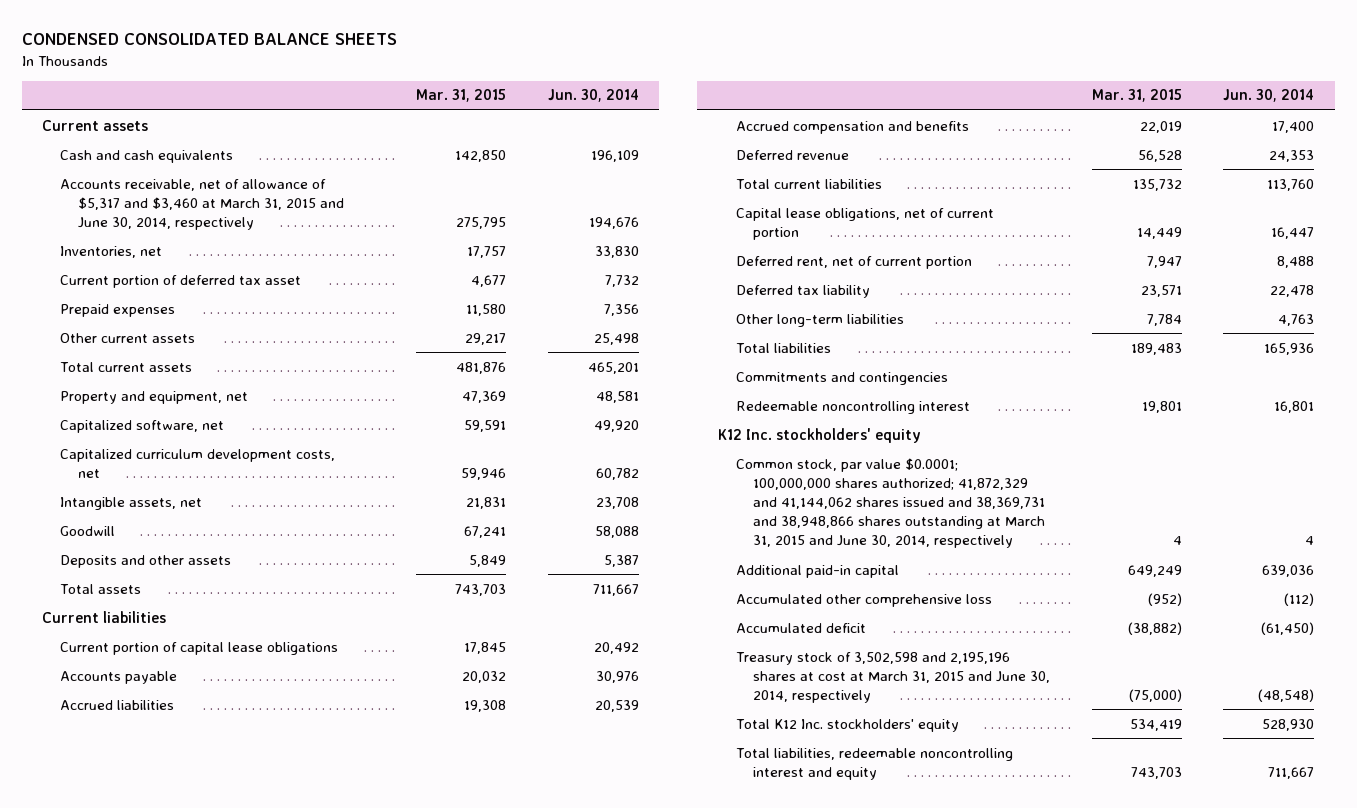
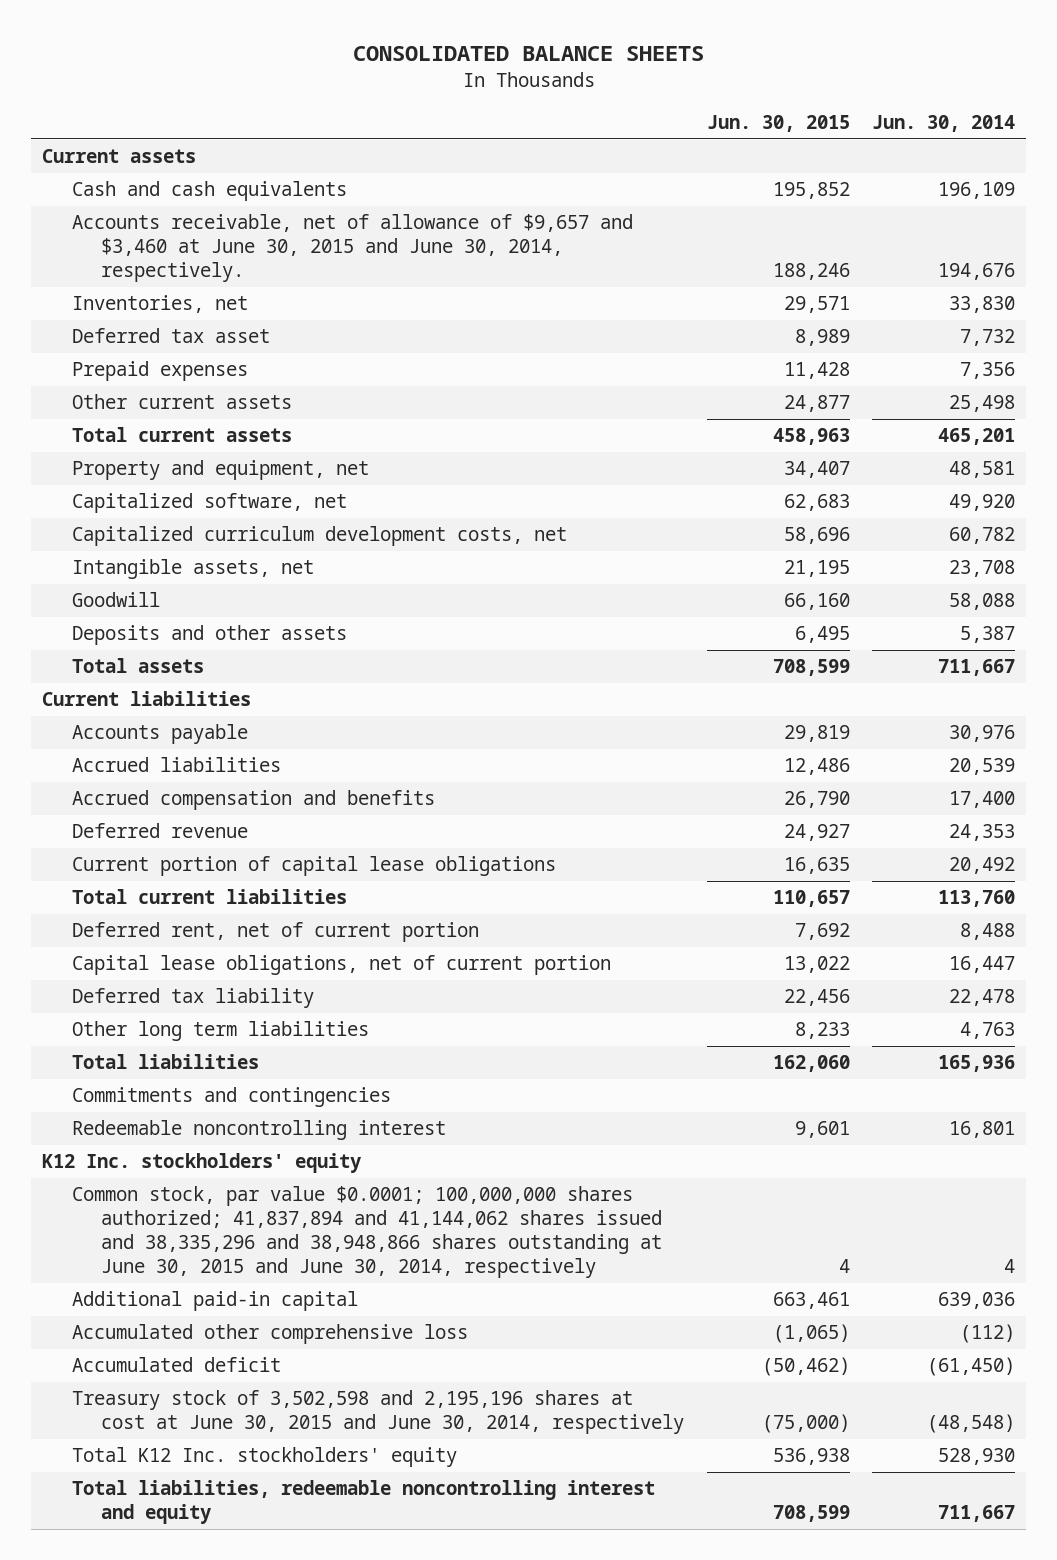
- CONDENSED CONSOLIDATED BALANCE SHEETS
+ CONSOLIDATED BALANCE SHEETS
- | Mar. 31, 2015 | Jun. 30, 2014
+ | Jun. 30, 2015 | Jun. 30, 2014
- Accounts receivable, net of allowance of $5,317 and $3,460 at March 31, 2015 and June 30, 2014, respectively | 275,795 | 194,676
+ Accounts receivable, net of allowance of $9,657 and $3,460 at June 30, 2015 and June 30, 2014, respectively. | 188,246 | 194,676
- Current portion of deferred tax asset | 4,677 | 7,732
+ Deferred tax asset | 8,989 | 7,732
moved down: Current portion of capital lease obligations | 16,635 | 20,492
moved down: Capital lease obligations, net of current portion | 13,022 | 16,447
- Other long-term liabilities | 7,784 | 4,763
+ Other long term liabilities | 8,233 | 4,763
- Common stock, par value $0.0001; 100,000,000 shares authorized; 41,872,329 and 41,144,062 shares issued and 38,369,731 and 38,948,866 shares outstanding at March 31, 2015 and June 30, 2014, respectively | 4 | 4
+ Common stock, par value $0.0001; 100,000,000 shares authorized; 41,837,894 and 41,144,062 shares issued and 38,335,296 and 38,948,866 shares outstanding at June 30, 2015 and June 30, 2014, respectively | 4 | 4
- Treasury stock of 3,502,598 and 2,195,196 shares at cost at March 31, 2015 and June 30, 2014, respectively | (75,000) | (48,548)
+ Treasury stock of 3,502,598 and 2,195,196 shares at cost at June 30, 2015 and June 30, 2014, respectively | (75,000) | (48,548)

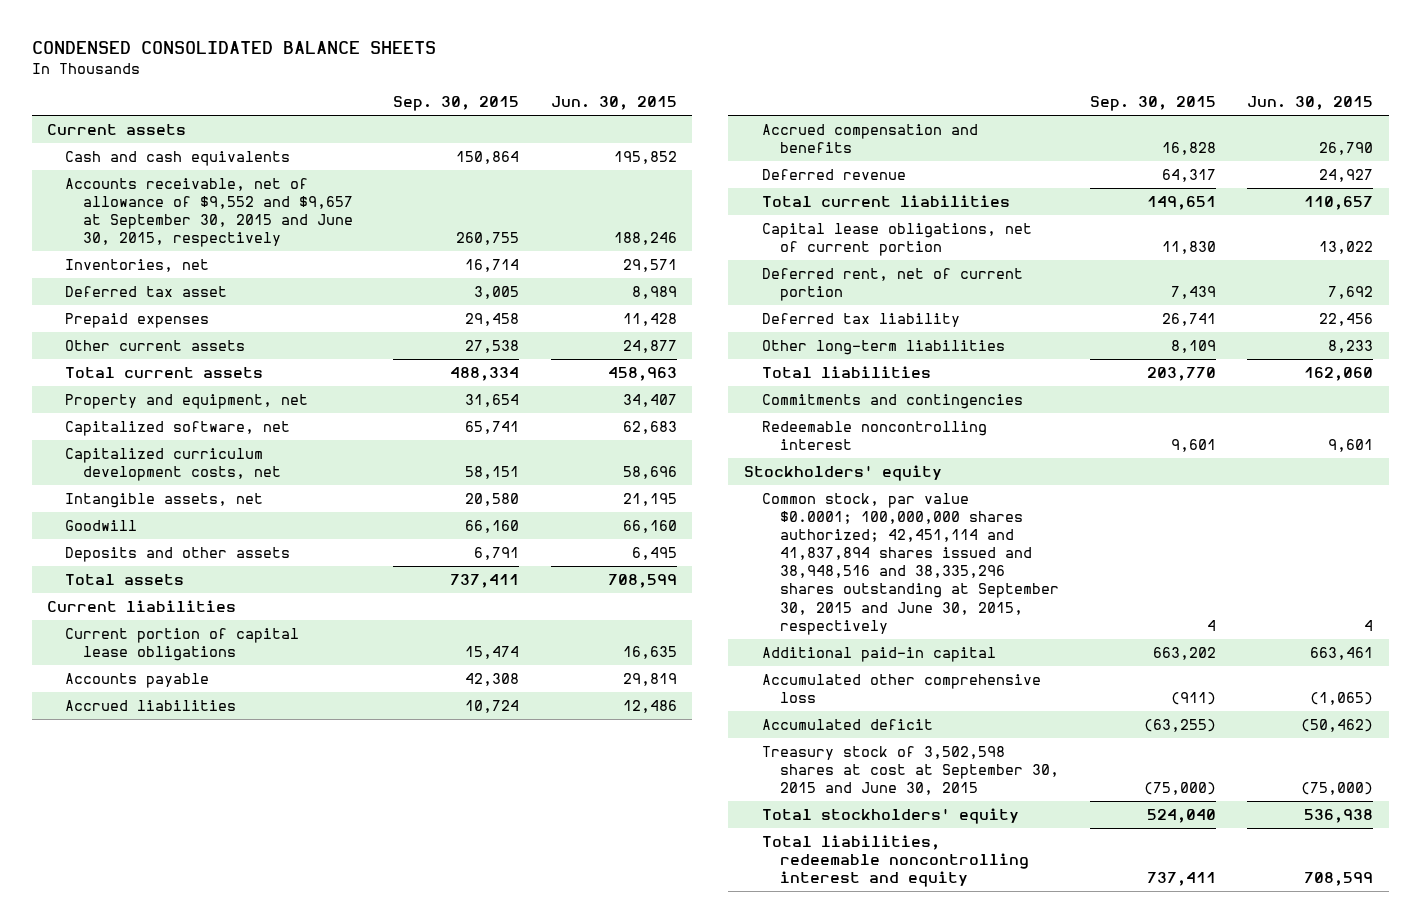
- CONSOLIDATED BALANCE SHEETS
+ CONDENSED CONSOLIDATED BALANCE SHEETS
- | Jun. 30, 2015 | Jun. 30, 2014
+ | Sep. 30, 2015 | Jun. 30, 2015
- Accounts receivable, net of allowance of $9,657 and $3,460 at June 30, 2015 and June 30, 2014, respectively. | 188,246 | 194,676
+ Accounts receivable, net of allowance of $9,552 and $9,657 at September 30, 2015 and June 30, 2015, respectively | 260,755 | 188,246
moved up: Current portion of capital lease obligations | 15,474 | 16,635
moved down: Deferred rent, net of current portion | 7,439 | 7,692
- Other long term liabilities | 8,233 | 4,763
+ Other long-term liabilities | 8,109 | 8,233
- K12 Inc. stockholders' equity
- Common stock, par value $0.0001; 100,000,000 shares authorized; 41,837,894 and 41,144,062 shares issued and 38,335,296 and 38,948,866 shares outstanding at June 30, 2015 and June 30, 2014, respectively | 4 | 4
+ Stockholders' equity
+ Common stock, par value $0.0001; 100,000,000 shares authorized; 42,451,114 and 41,837,894 shares issued and 38,948,516 and 38,335,296 shares outstanding at September 30, 2015 and June 30, 2015, respectively | 4 | 4
- Treasury stock of 3,502,598 and 2,195,196 shares at cost at June 30, 2015 and June 30, 2014, respectively | (75,000) | (48,548)
- Total K12 Inc. stockholders' equity | 536,938 | 528,930
+ Treasury stock of 3,502,598 shares at cost at September 30, 2015 and June 30, 2015 | (75,000) | (75,000)
+ Total stockholders' equity | 524,040 | 536,938

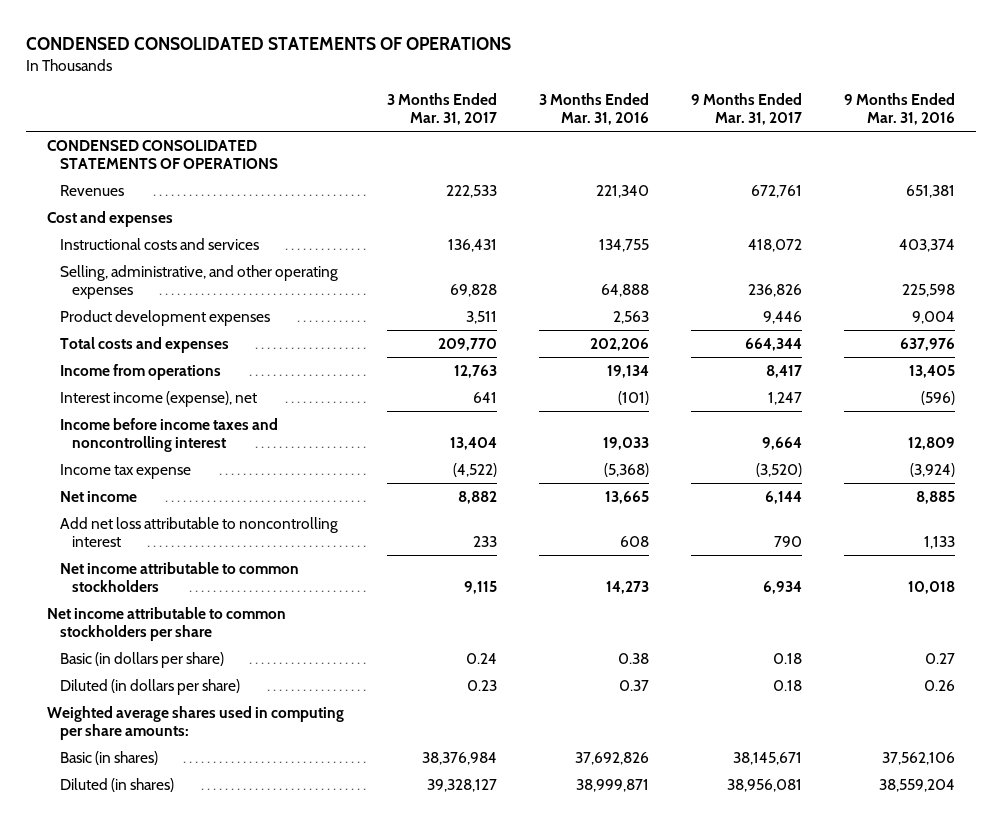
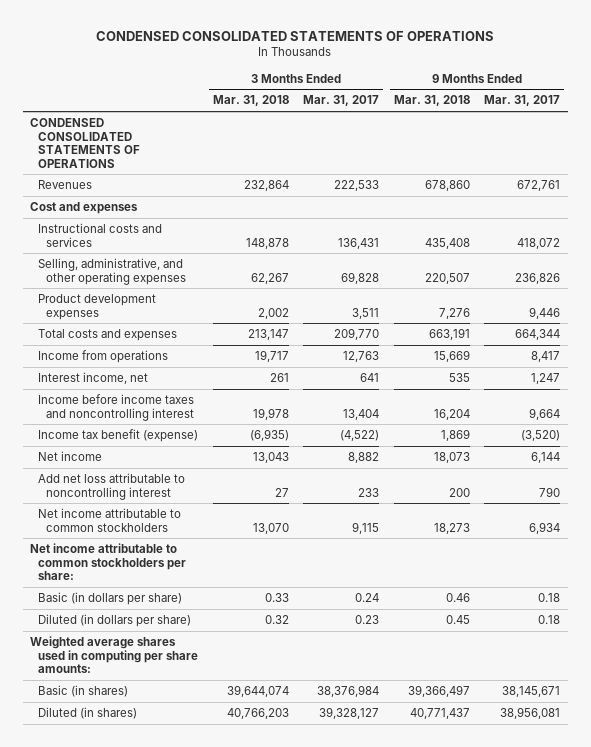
- | 3 Months Ended Mar. 31, 2017 | 3 Months Ended Mar. 31, 2016 | 9 Months Ended Mar. 31, 2017 | 9 Months Ended Mar. 31, 2016
+ | 3 Months Ended Mar. 31, 2018 | 3 Months Ended Mar. 31, 2017 | 9 Months Ended Mar. 31, 2018 | 9 Months Ended Mar. 31, 2017
- Interest income (expense), net | 641 | (101) | 1,247 | (596)
+ Interest income, net | 261 | 641 | 535 | 1,247
- Income tax expense | (4,522) | (5,368) | (3,520) | (3,924)
+ Income tax benefit (expense) | (6,935) | (4,522) | 1,869 | (3,520)
- Net income attributable to common stockholders per share
+ Net income attributable to common stockholders per share:

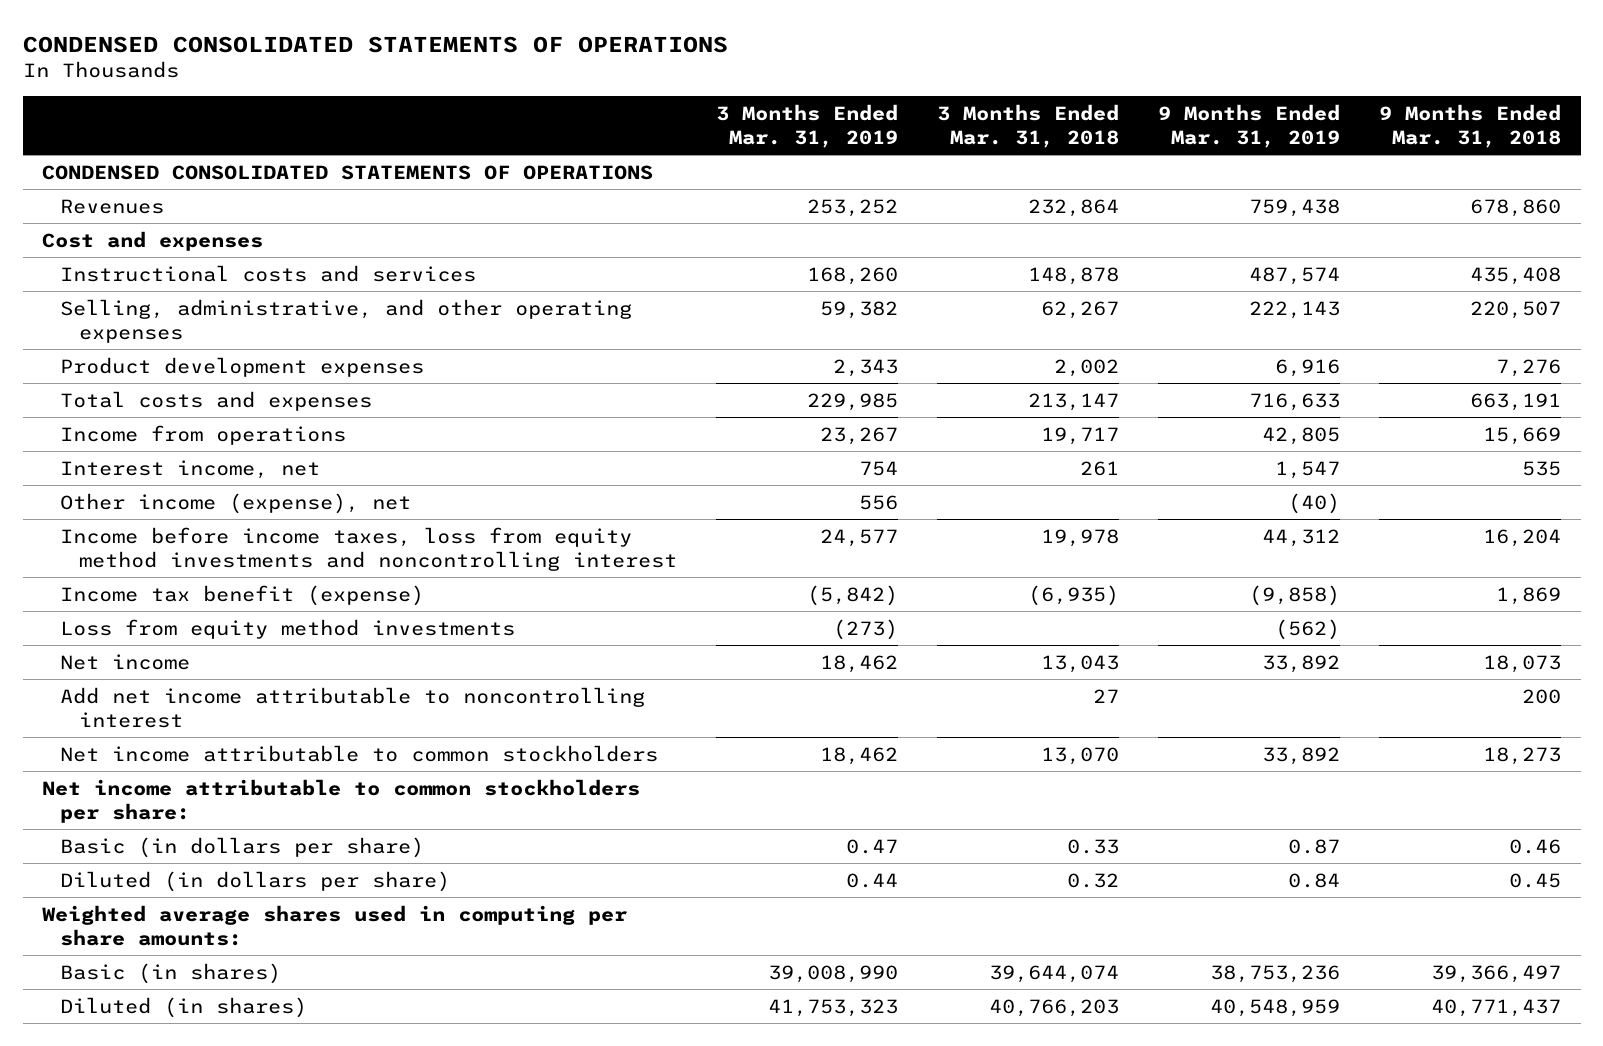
- | 3 Months Ended Mar. 31, 2018 | 3 Months Ended Mar. 31, 2017 | 9 Months Ended Mar. 31, 2018 | 9 Months Ended Mar. 31, 2017
+ | 3 Months Ended Mar. 31, 2019 | 3 Months Ended Mar. 31, 2018 | 9 Months Ended Mar. 31, 2019 | 9 Months Ended Mar. 31, 2018
- Income before income taxes and noncontrolling interest | 19,978 | 13,404 | 16,204 | 9,664
+ Other income (expense), net | 556 | | (40) |
+ Income before income taxes, loss from equity method investments and noncontrolling interest | 24,577 | 19,978 | 44,312 | 16,204
+ Loss from equity method investments | (273) | | (562) |
- Add net loss attributable to noncontrolling interest | 27 | 233 | 200 | 790
+ Add net income attributable to noncontrolling interest | | 27 | | 200

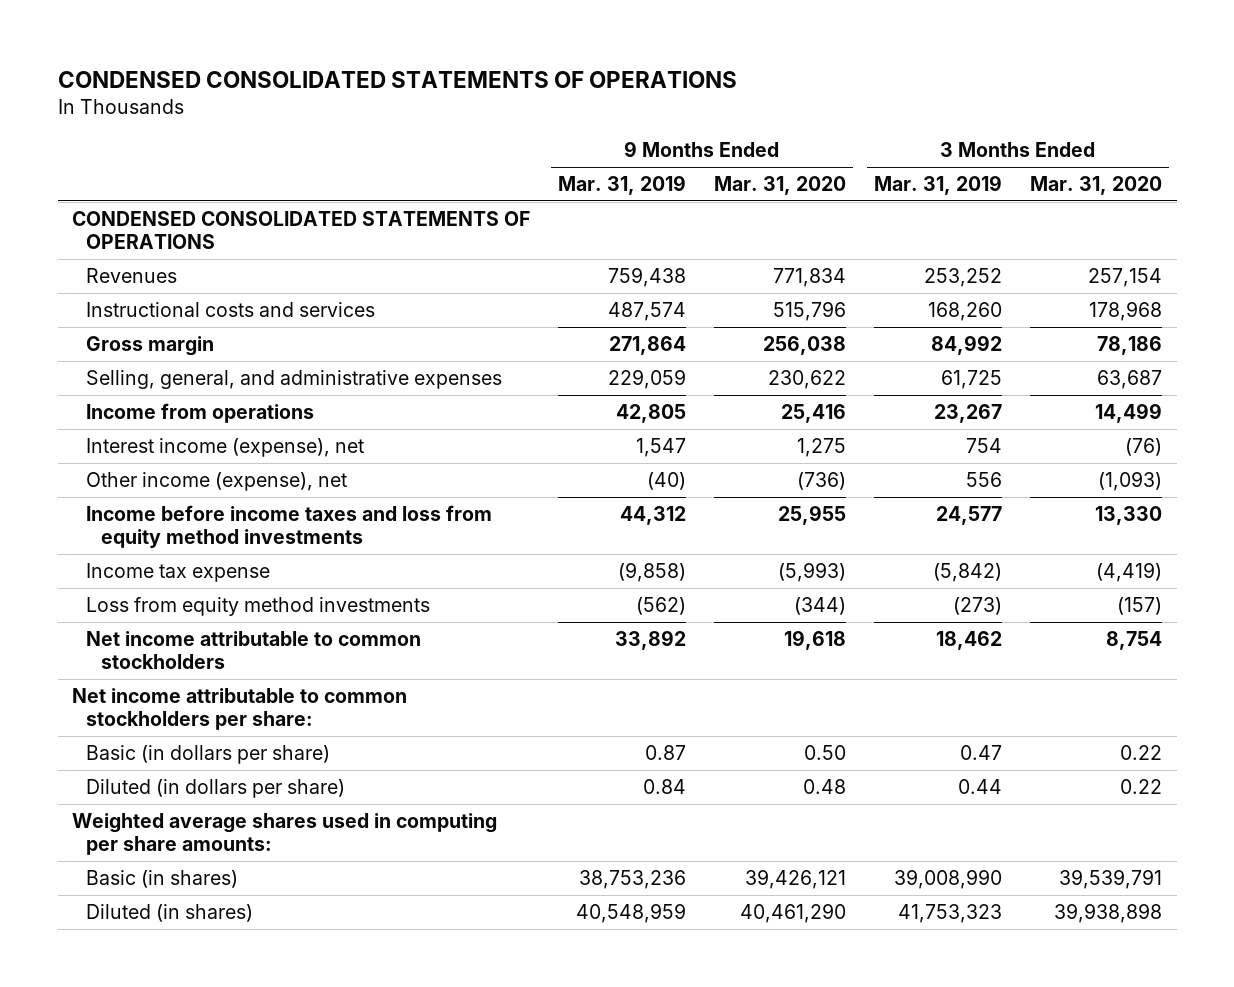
- | 3 Months Ended Mar. 31, 2019 | 3 Months Ended Mar. 31, 2018 | 9 Months Ended Mar. 31, 2019 | 9 Months Ended Mar. 31, 2018
+ | 9 Months Ended Mar. 31, 2019 | 9 Months Ended Mar. 31, 2020 | 3 Months Ended Mar. 31, 2019 | 3 Months Ended Mar. 31, 2020
- Cost and expenses
- Selling, administrative, and other operating expenses | 59,382 | 62,267 | 222,143 | 220,507
- Product development expenses | 2,343 | 2,002 | 6,916 | 7,276
- Total costs and expenses | 229,985 | 213,147 | 716,633 | 663,191
+ Gross margin | 271,864 | 256,038 | 84,992 | 78,186
+ Selling, general, and administrative expenses | 229,059 | 230,622 | 61,725 | 63,687
- Interest income, net | 754 | 261 | 1,547 | 535
+ Interest income (expense), net | 1,547 | 1,275 | 754 | (76)
- Income before income taxes, loss from equity method investments and noncontrolling interest | 24,577 | 19,978 | 44,312 | 16,204
- Income tax benefit (expense) | (5,842) | (6,935) | (9,858) | 1,869
+ Income before income taxes and loss from equity method investments | 44,312 | 25,955 | 24,577 | 13,330
+ Income tax expense | (9,858) | (5,993) | (5,842) | (4,419)
- Net income | 18,462 | 13,043 | 33,892 | 18,073
- Add net income attributable to noncontrolling interest | | 27 | | 200

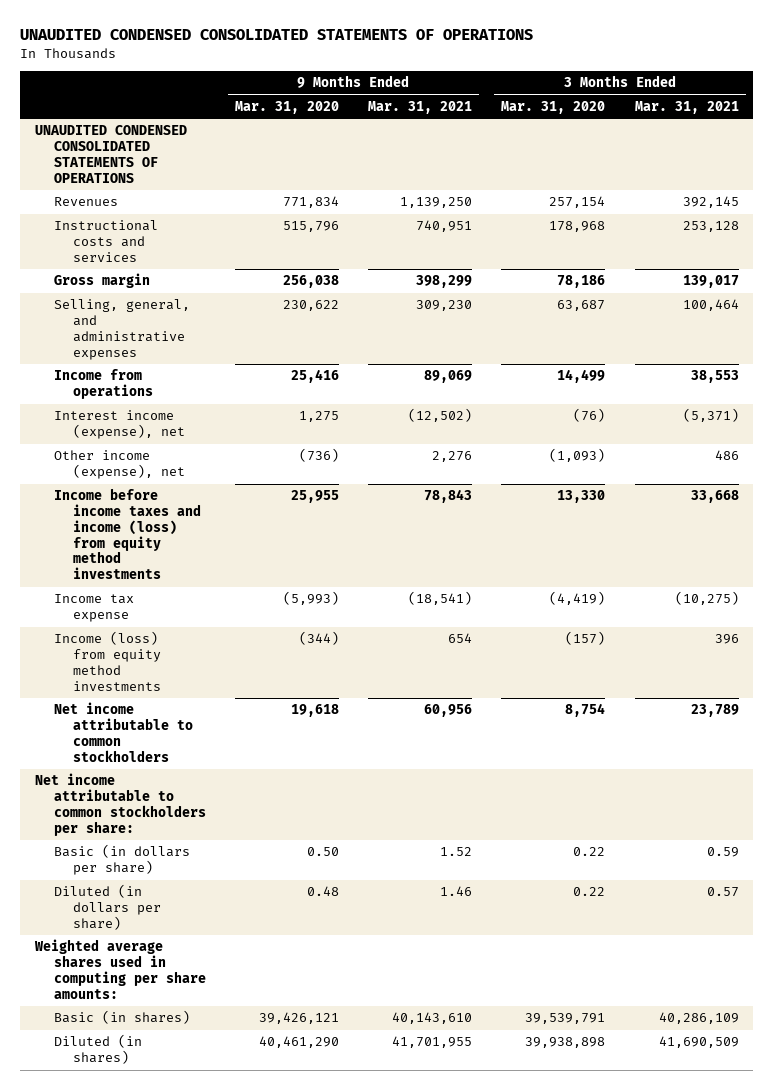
- CONDENSED CONSOLIDATED STATEMENTS OF OPERATIONS
+ UNAUDITED CONDENSED CONSOLIDATED STATEMENTS OF OPERATIONS
- | 9 Months Ended Mar. 31, 2019 | 9 Months Ended Mar. 31, 2020 | 3 Months Ended Mar. 31, 2019 | 3 Months Ended Mar. 31, 2020
+ | 9 Months Ended Mar. 31, 2020 | 9 Months Ended Mar. 31, 2021 | 3 Months Ended Mar. 31, 2020 | 3 Months Ended Mar. 31, 2021
- CONDENSED CONSOLIDATED STATEMENTS OF OPERATIONS
+ UNAUDITED CONDENSED CONSOLIDATED STATEMENTS OF OPERATIONS
- Income before income taxes and loss from equity method investments | 44,312 | 25,955 | 24,577 | 13,330
+ Income before income taxes and income (loss) from equity method investments | 25,955 | 78,843 | 13,330 | 33,668
- Loss from equity method investments | (562) | (344) | (273) | (157)
+ Income (loss) from equity method investments | (344) | 654 | (157) | 396

